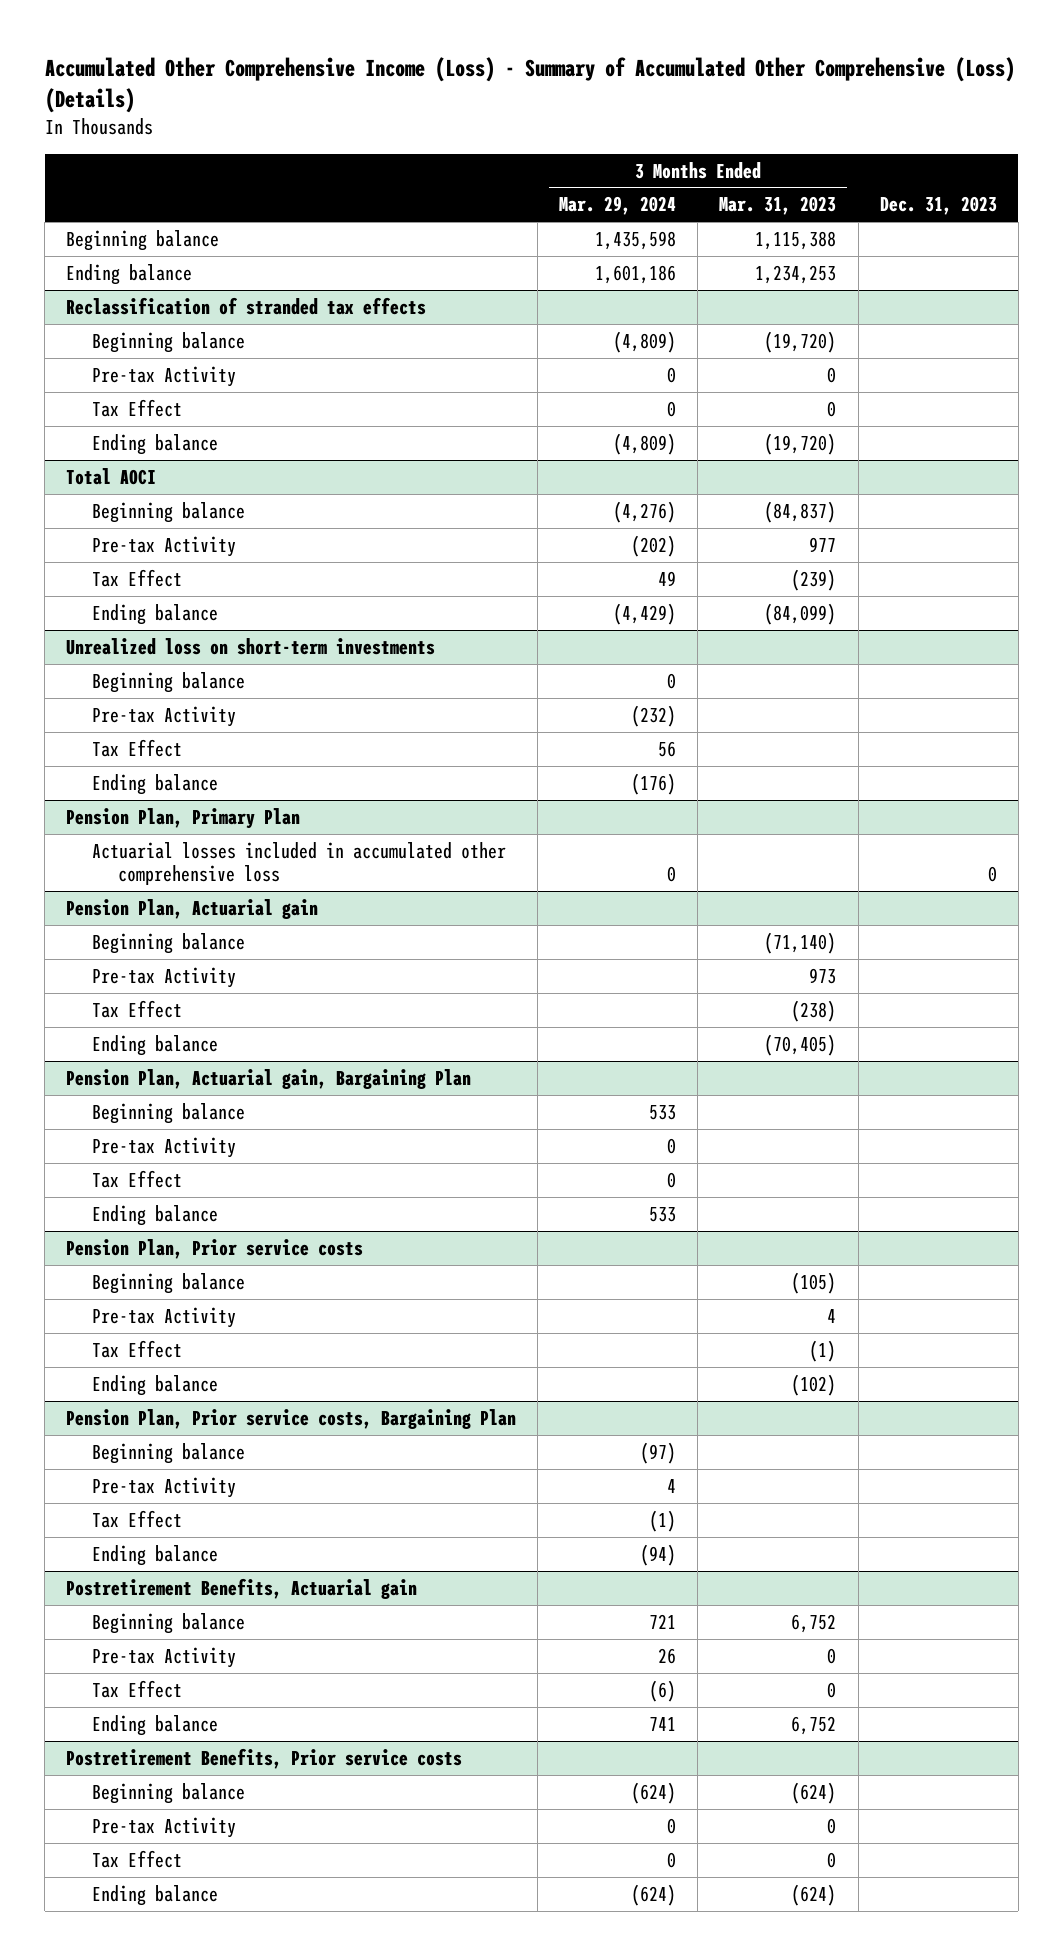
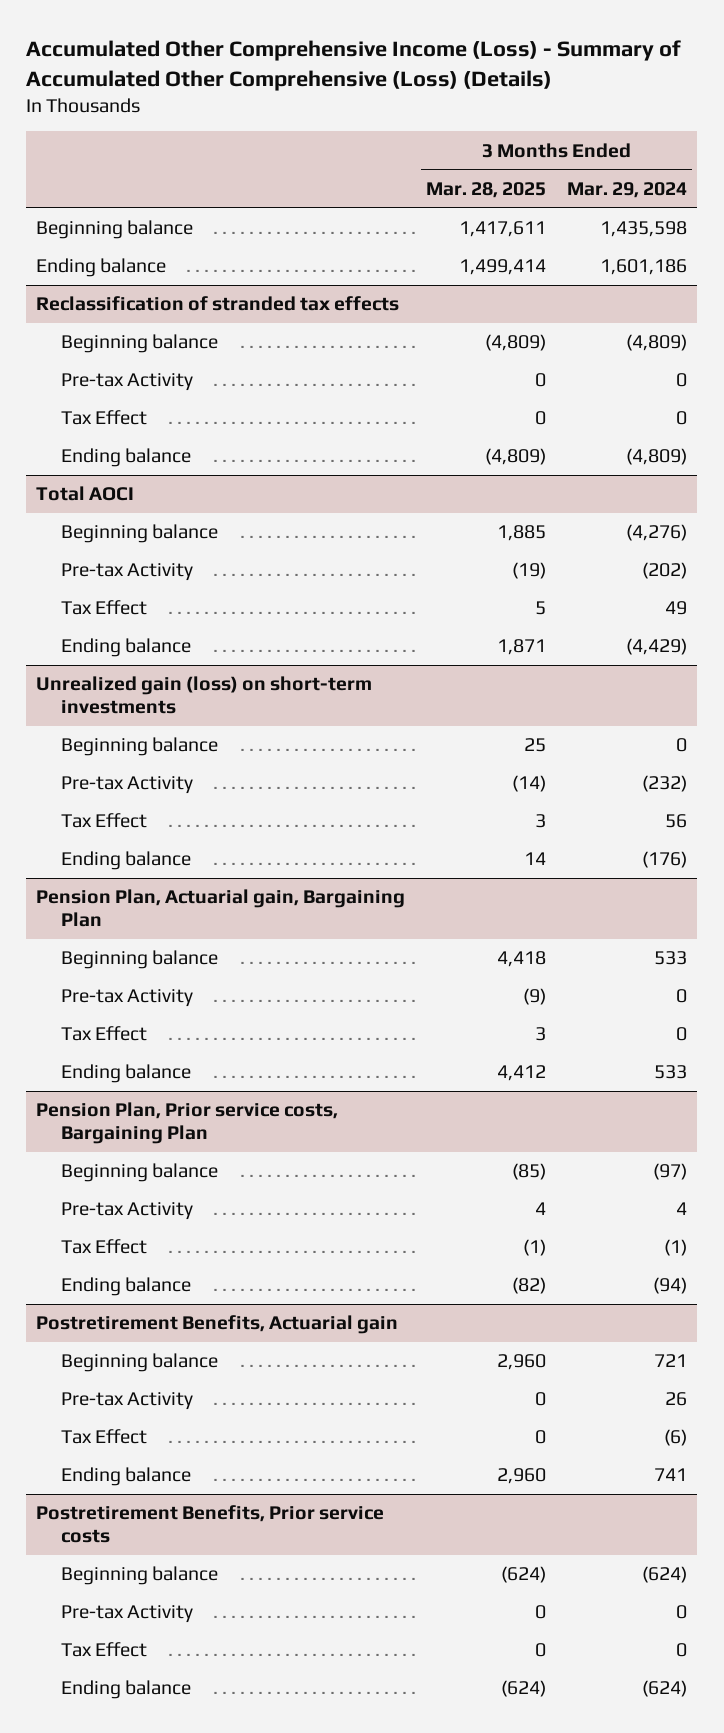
- | 3 Months Ended Mar. 29, 2024 | 3 Months Ended Mar. 31, 2023 | Dec. 31, 2023
+ | 3 Months Ended Mar. 28, 2025 | 3 Months Ended Mar. 29, 2024
- Unrealized loss on short-term investments
+ Unrealized gain (loss) on short-term investments
- Pension Plan, Primary Plan
- Actuarial losses included in accumulated other comprehensive loss | 0 | | 0
- Pension Plan, Actuarial gain
- Beginning balance | | (71,140) |
- Pre-tax Activity | | 973 |
- Tax Effect | | (238) |
- Ending balance | | (70,405) |
- Pension Plan, Prior service costs
- Beginning balance | | (105) |
- Pre-tax Activity | | 4 |
- Tax Effect | | (1) |
- Ending balance | | (102) |

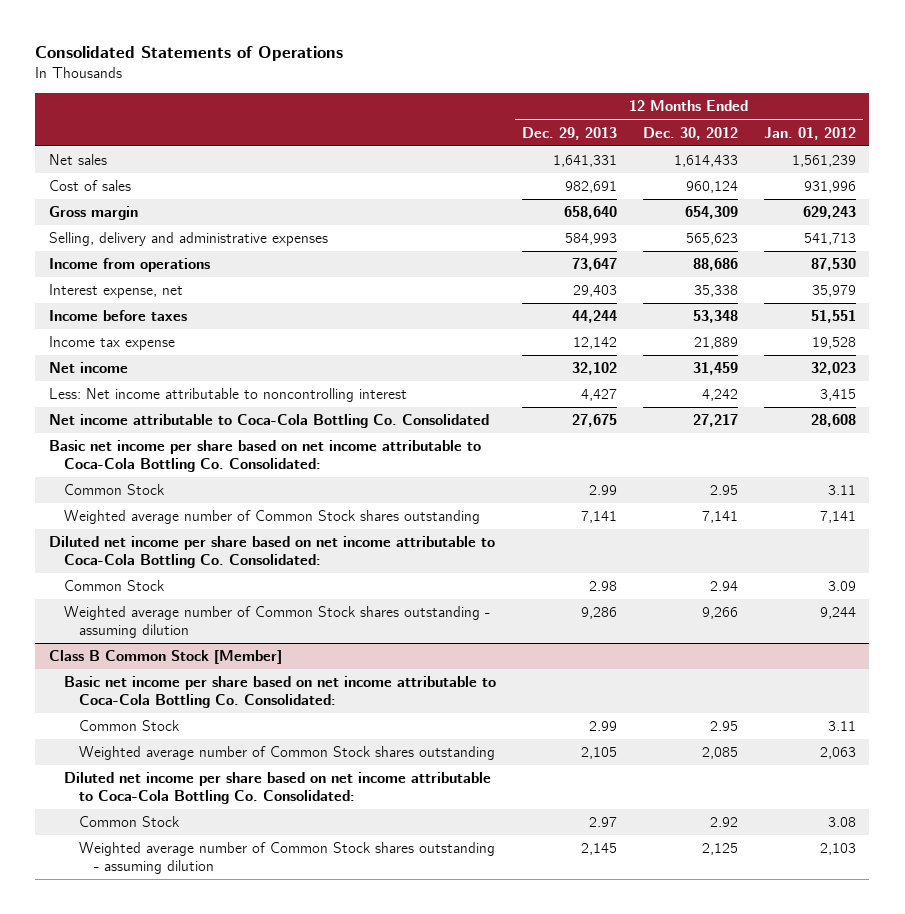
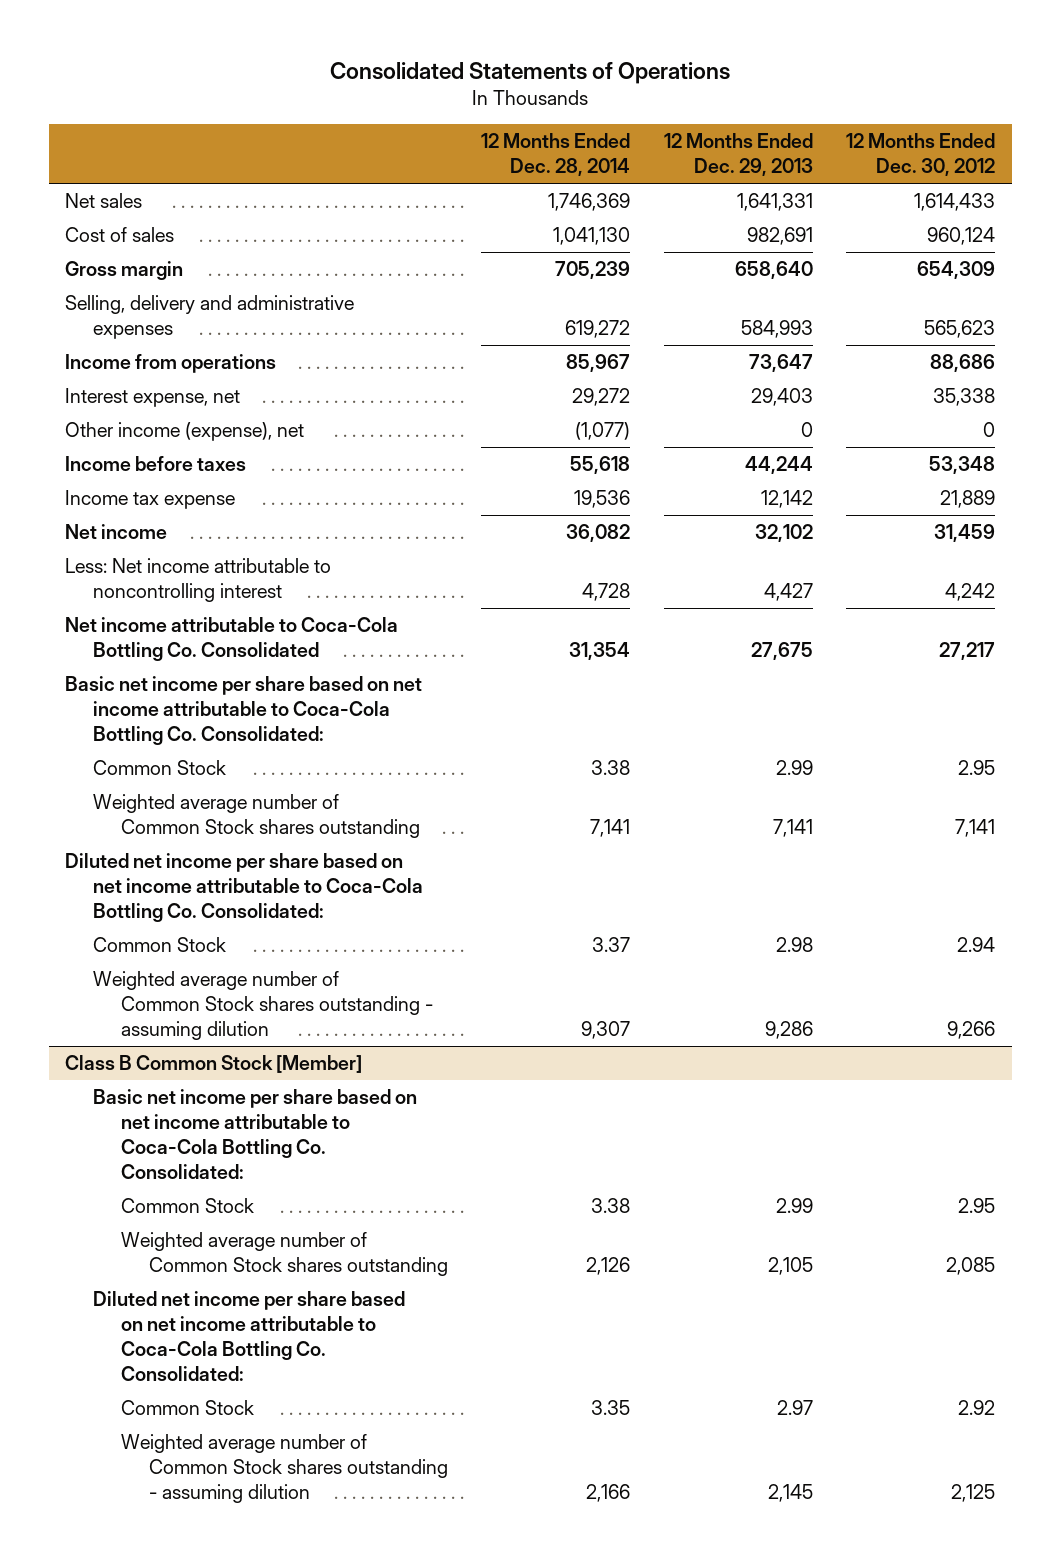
- | 12 Months Ended Dec. 29, 2013 | 12 Months Ended Dec. 30, 2012 | 12 Months Ended Jan. 01, 2012
+ | 12 Months Ended Dec. 28, 2014 | 12 Months Ended Dec. 29, 2013 | 12 Months Ended Dec. 30, 2012
+ Other income (expense), net | (1,077) | 0 | 0

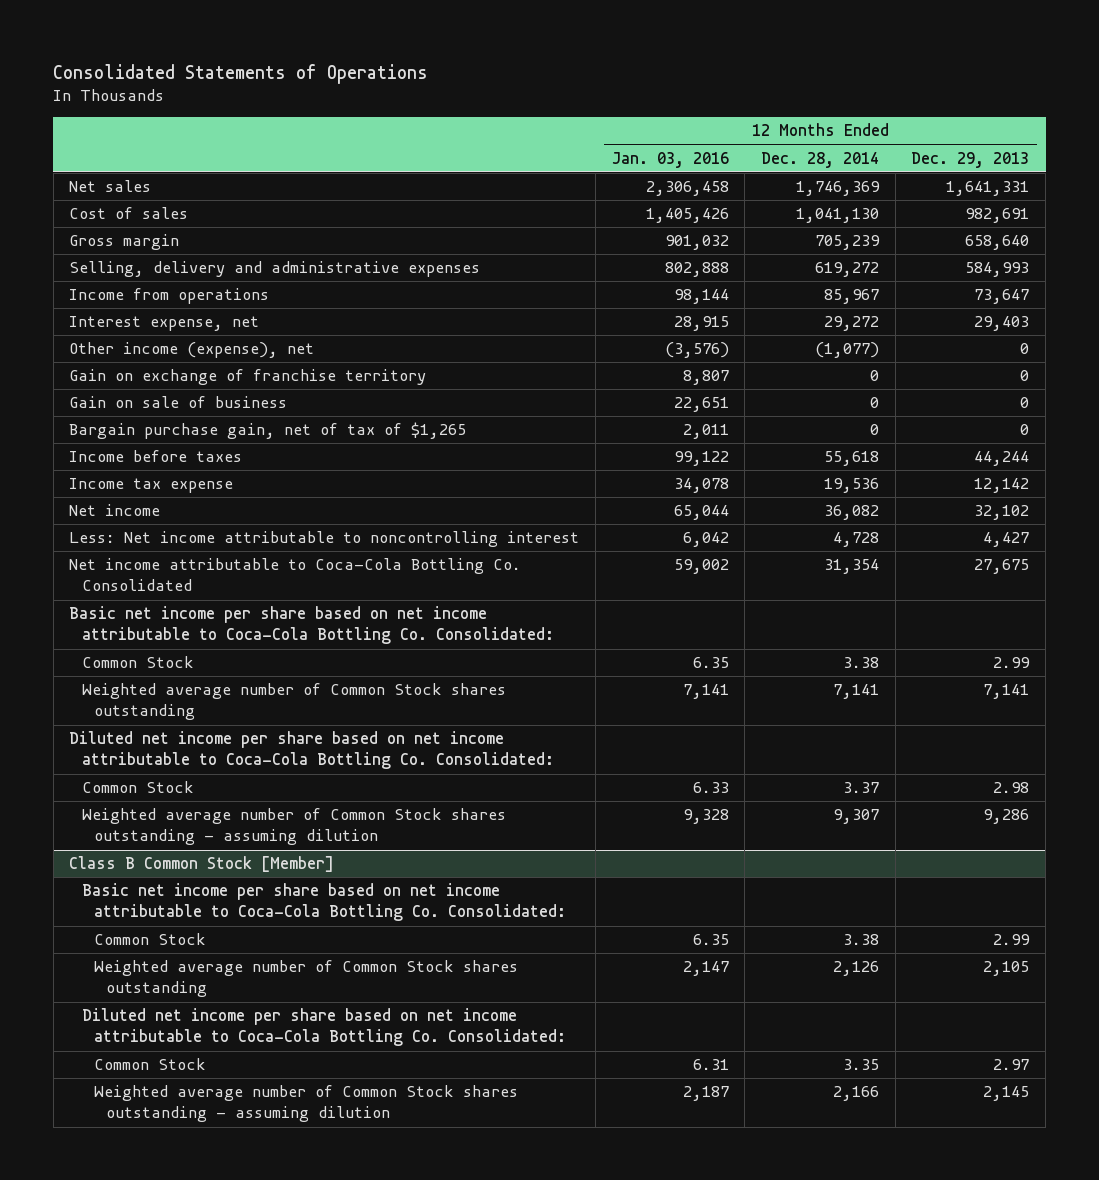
- | 12 Months Ended Dec. 28, 2014 | 12 Months Ended Dec. 29, 2013 | 12 Months Ended Dec. 30, 2012
+ | 12 Months Ended Jan. 03, 2016 | 12 Months Ended Dec. 28, 2014 | 12 Months Ended Dec. 29, 2013
+ Gain on exchange of franchise territory | 8,807 | 0 | 0
+ Gain on sale of business | 22,651 | 0 | 0
+ Bargain purchase gain, net of tax of $1,265 | 2,011 | 0 | 0

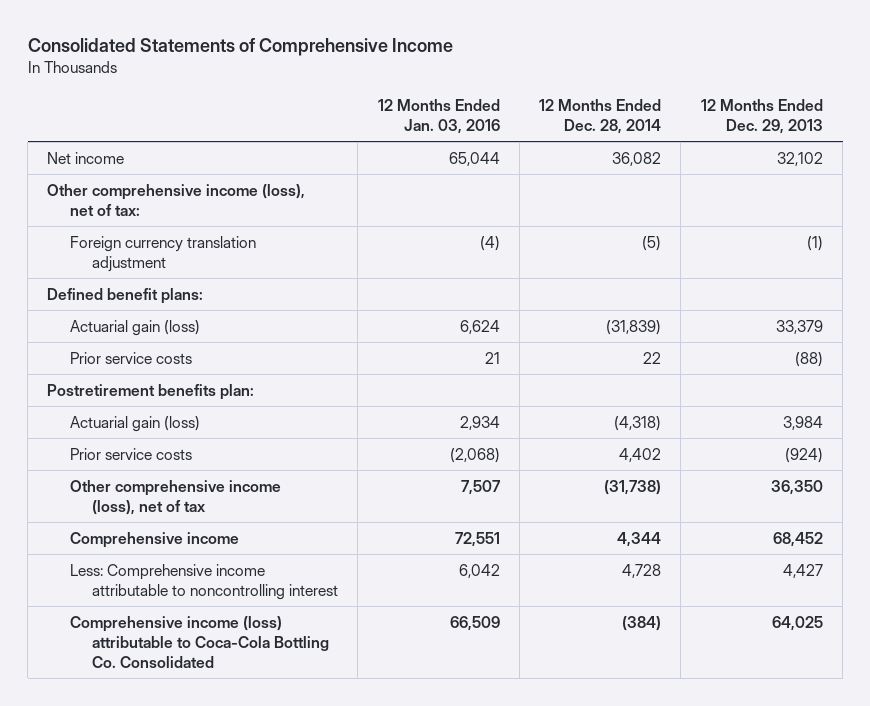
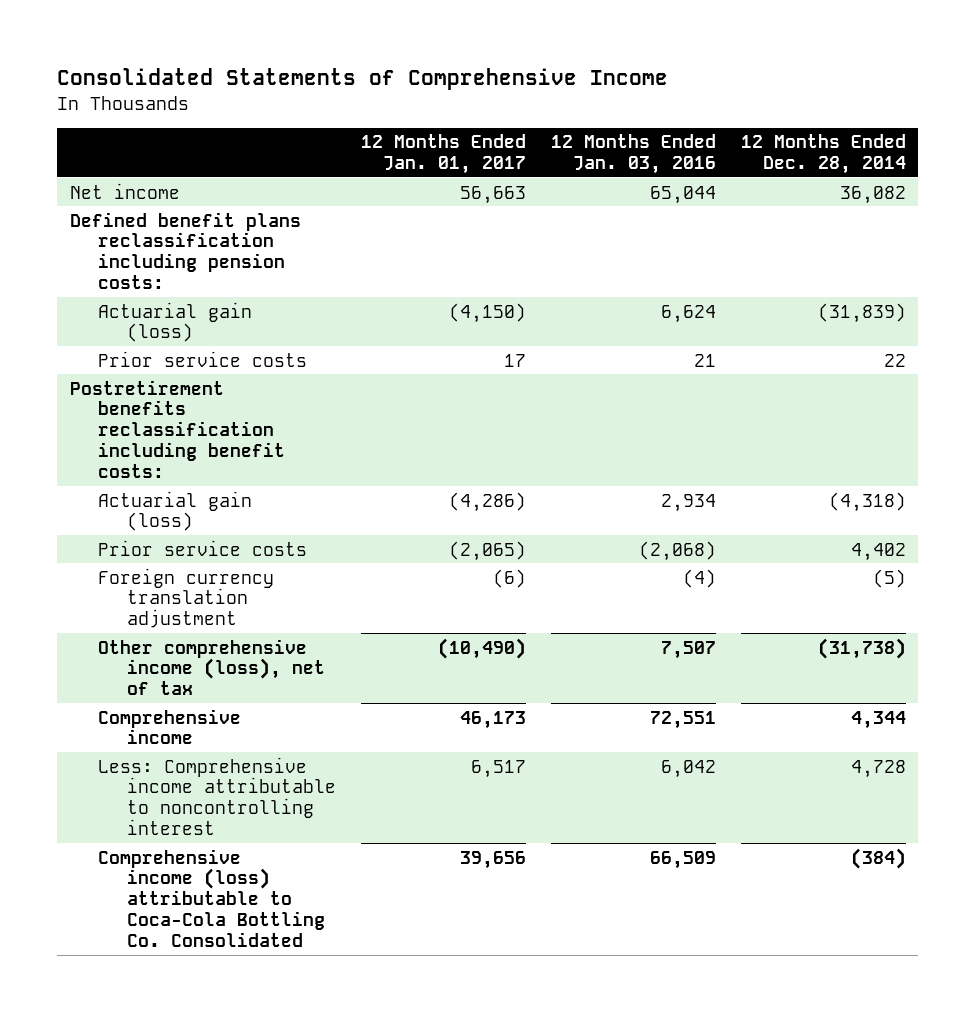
- | 12 Months Ended Jan. 03, 2016 | 12 Months Ended Dec. 28, 2014 | 12 Months Ended Dec. 29, 2013
+ | 12 Months Ended Jan. 01, 2017 | 12 Months Ended Jan. 03, 2016 | 12 Months Ended Dec. 28, 2014
- Other comprehensive income (loss), net of tax:
- Defined benefit plans:
+ Defined benefit plans reclassification including pension costs:
- Postretirement benefits plan:
+ Postretirement benefits reclassification including benefit costs:
moved down: Foreign currency translation adjustment | (6) | (4) | (5)

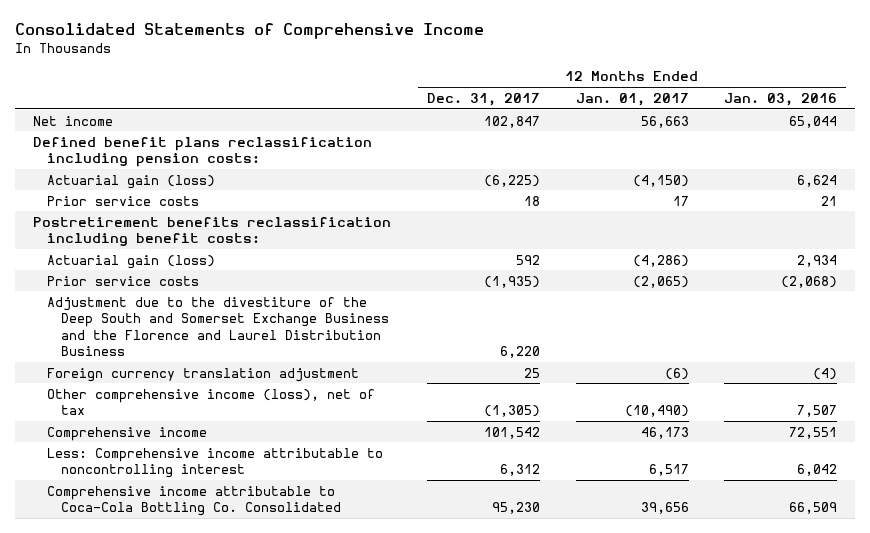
- | 12 Months Ended Jan. 01, 2017 | 12 Months Ended Jan. 03, 2016 | 12 Months Ended Dec. 28, 2014
+ | 12 Months Ended Dec. 31, 2017 | 12 Months Ended Jan. 01, 2017 | 12 Months Ended Jan. 03, 2016
+ Adjustment due to the divestiture of the Deep South and Somerset Exchange Business and the Florence and Laurel Distribution Business | 6,220 | |
- Comprehensive income (loss) attributable to Coca-Cola Bottling Co. Consolidated | 39,656 | 66,509 | (384)
+ Comprehensive income attributable to Coca-Cola Bottling Co. Consolidated | 95,230 | 39,656 | 66,509

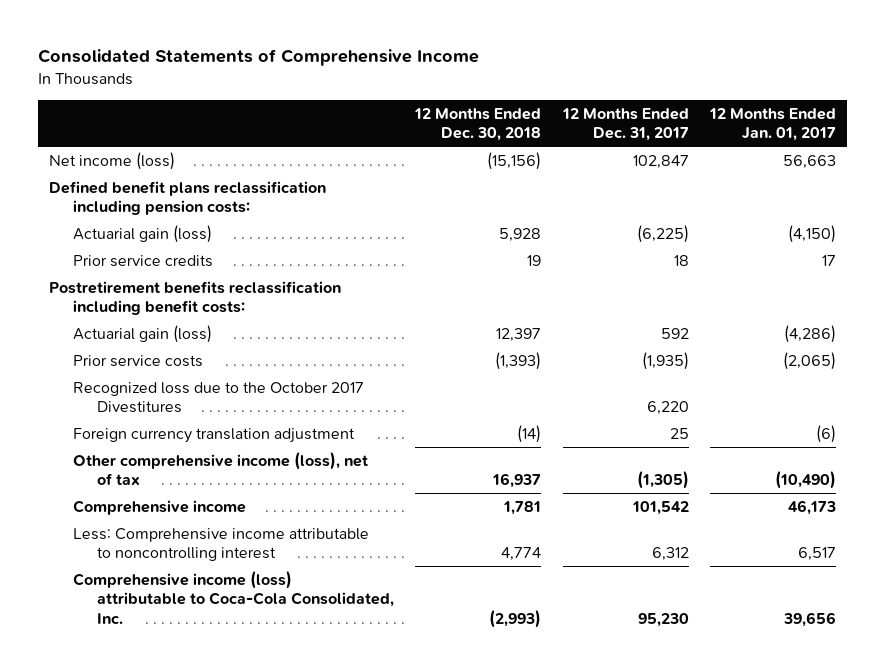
- | 12 Months Ended Dec. 31, 2017 | 12 Months Ended Jan. 01, 2017 | 12 Months Ended Jan. 03, 2016
+ | 12 Months Ended Dec. 30, 2018 | 12 Months Ended Dec. 31, 2017 | 12 Months Ended Jan. 01, 2017
- Net income | 102,847 | 56,663 | 65,044
+ Net income (loss) | (15,156) | 102,847 | 56,663
- Prior service costs | 18 | 17 | 21
+ Prior service credits | 19 | 18 | 17
- Adjustment due to the divestiture of the Deep South and Somerset Exchange Business and the Florence and Laurel Distribution Business | 6,220 | |
+ Recognized loss due to the October 2017 Divestitures | | 6,220 |
- Comprehensive income attributable to Coca-Cola Bottling Co. Consolidated | 95,230 | 39,656 | 66,509
+ Comprehensive income (loss) attributable to Coca-Cola Consolidated, Inc. | (2,993) | 95,230 | 39,656

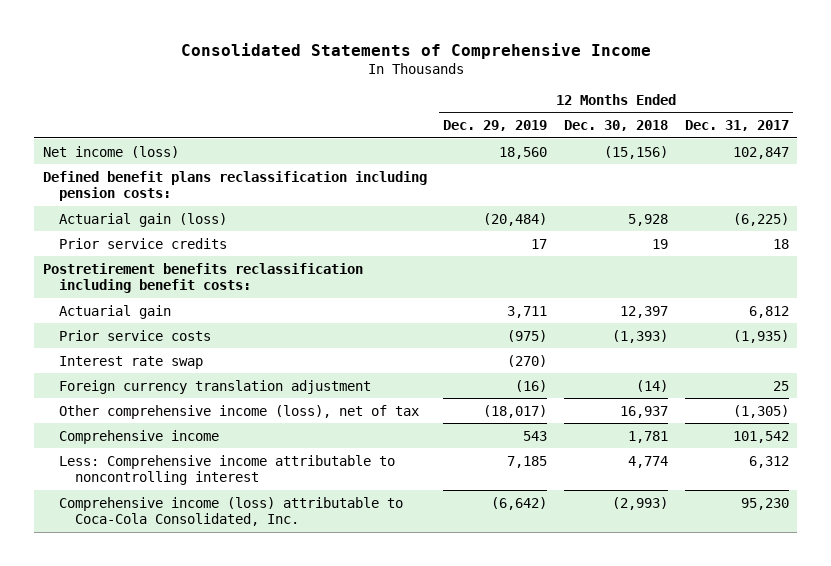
- | 12 Months Ended Dec. 30, 2018 | 12 Months Ended Dec. 31, 2017 | 12 Months Ended Jan. 01, 2017
+ | 12 Months Ended Dec. 29, 2019 | 12 Months Ended Dec. 30, 2018 | 12 Months Ended Dec. 31, 2017
- Actuarial gain (loss) | 12,397 | 592 | (4,286)
+ Actuarial gain | 3,711 | 12,397 | 6,812
- Recognized loss due to the October 2017 Divestitures | | 6,220 |
+ Interest rate swap | (270) | |

